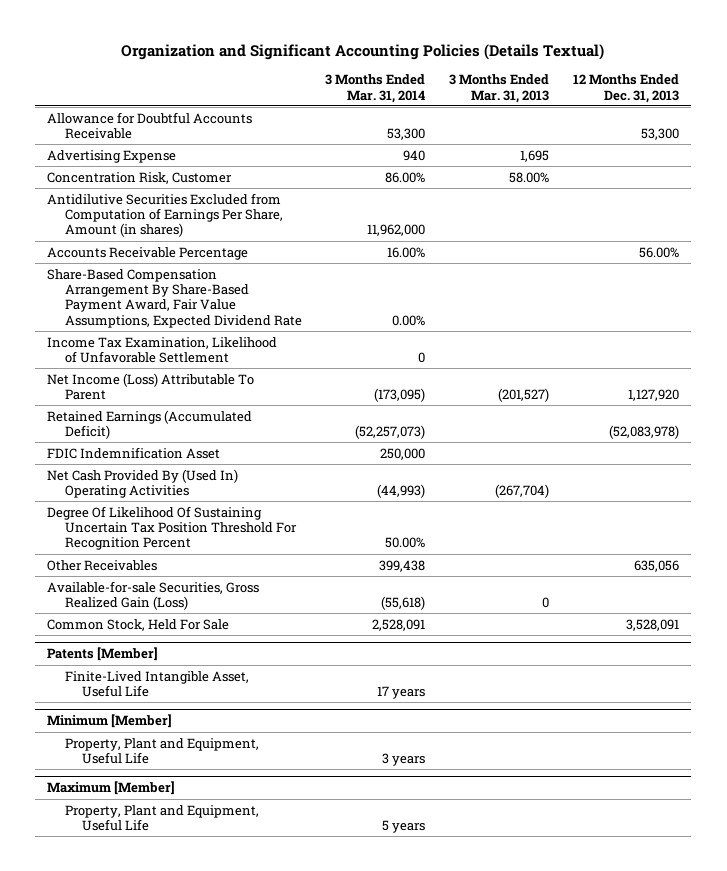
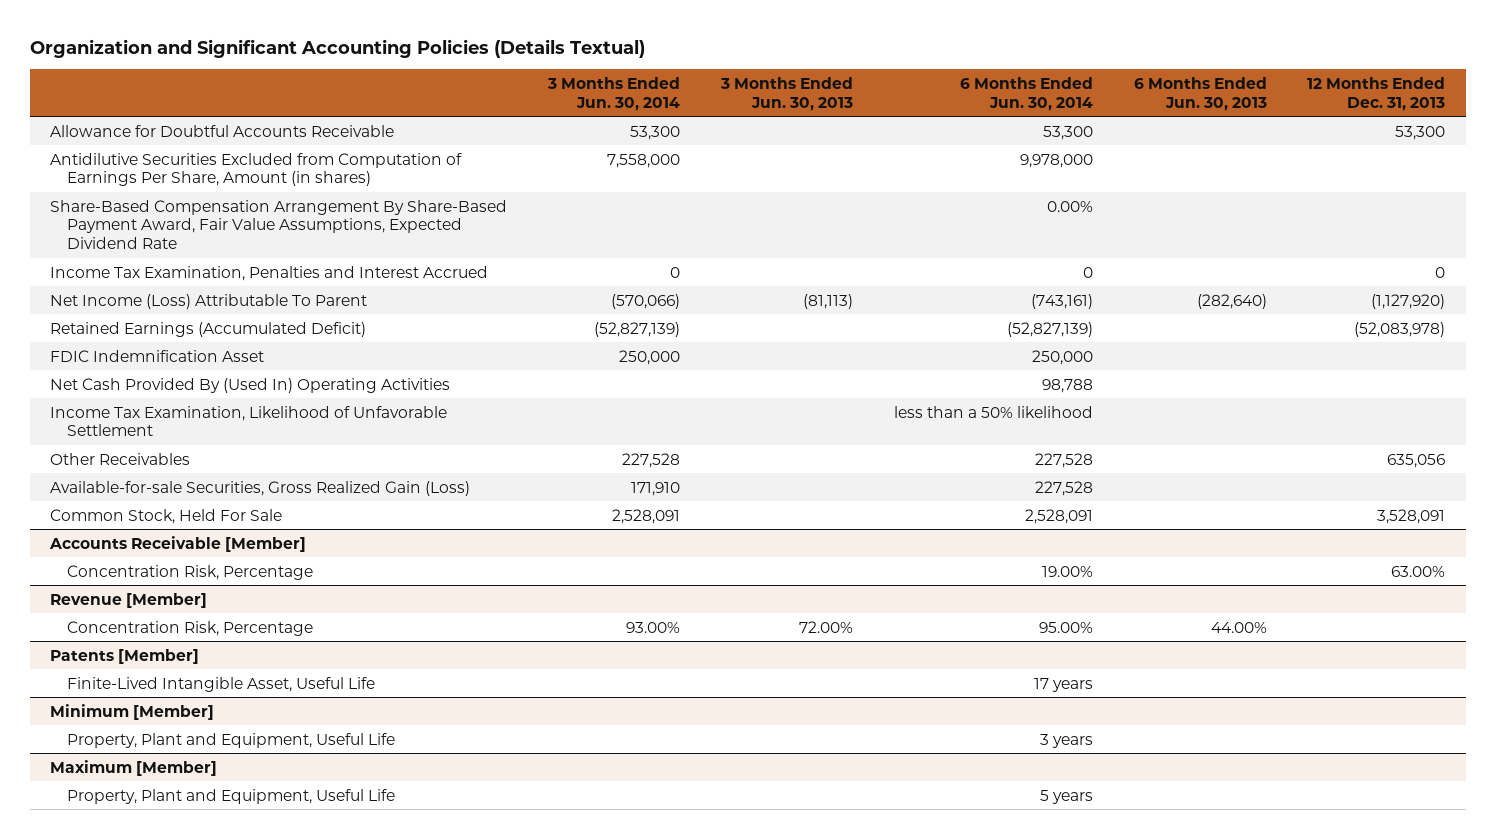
- | 3 Months Ended Mar. 31, 2014 | 3 Months Ended Mar. 31, 2013 | 12 Months Ended Dec. 31, 2013
+ | 3 Months Ended Jun. 30, 2014 | 3 Months Ended Jun. 30, 2013 | 6 Months Ended Jun. 30, 2014 | 6 Months Ended Jun. 30, 2013 | 12 Months Ended Dec. 31, 2013
- Advertising Expense | 940 | 1,695 |
- Concentration Risk, Customer | 86.00% | 58.00% |
- Accounts Receivable Percentage | 16.00% | | 56.00%
- Net Income (Loss) Attributable To Parent | (173,095) | (201,527) | 1,127,920
+ Income Tax Examination, Penalties and Interest Accrued | 0 | | 0 | | 0
+ Net Income (Loss) Attributable To Parent | (570,066) | (81,113) | (743,161) | (282,640) | (1,127,920)
- Degree Of Likelihood Of Sustaining Uncertain Tax Position Threshold For Recognition Percent | 50.00% | |
moved down: Income Tax Examination, Likelihood of Unfavorable Settlement | | | less than a 50% likelihood | |
+ Accounts Receivable [Member]
+ Concentration Risk, Percentage | | | 19.00% | | 63.00%
+ Revenue [Member]
+ Concentration Risk, Percentage | 93.00% | 72.00% | 95.00% | 44.00% |

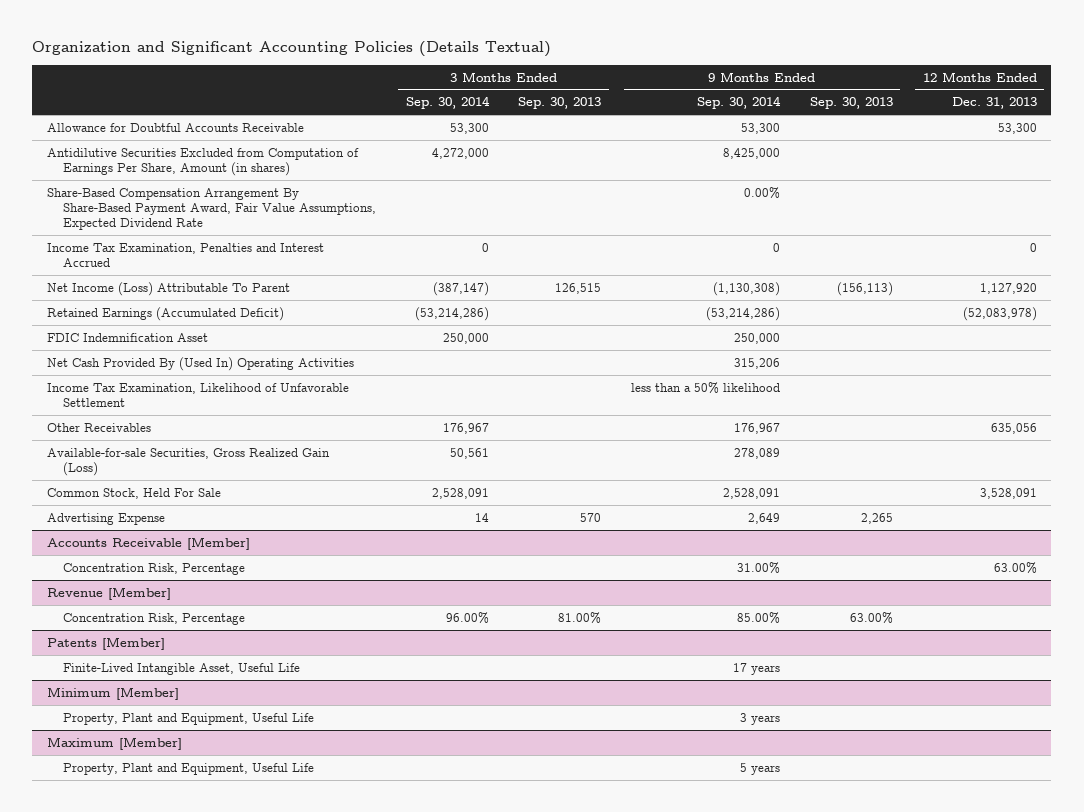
- | 3 Months Ended Jun. 30, 2014 | 3 Months Ended Jun. 30, 2013 | 6 Months Ended Jun. 30, 2014 | 6 Months Ended Jun. 30, 2013 | 12 Months Ended Dec. 31, 2013
+ | 3 Months Ended Sep. 30, 2014 | 3 Months Ended Sep. 30, 2013 | 9 Months Ended Sep. 30, 2014 | 9 Months Ended Sep. 30, 2013 | 12 Months Ended Dec. 31, 2013
- Net Income (Loss) Attributable To Parent | (570,066) | (81,113) | (743,161) | (282,640) | (1,127,920)
+ Net Income (Loss) Attributable To Parent | (387,147) | 126,515 | (1,130,308) | (156,113) | 1,127,920
+ Advertising Expense | 14 | 570 | 2,649 | 2,265 |

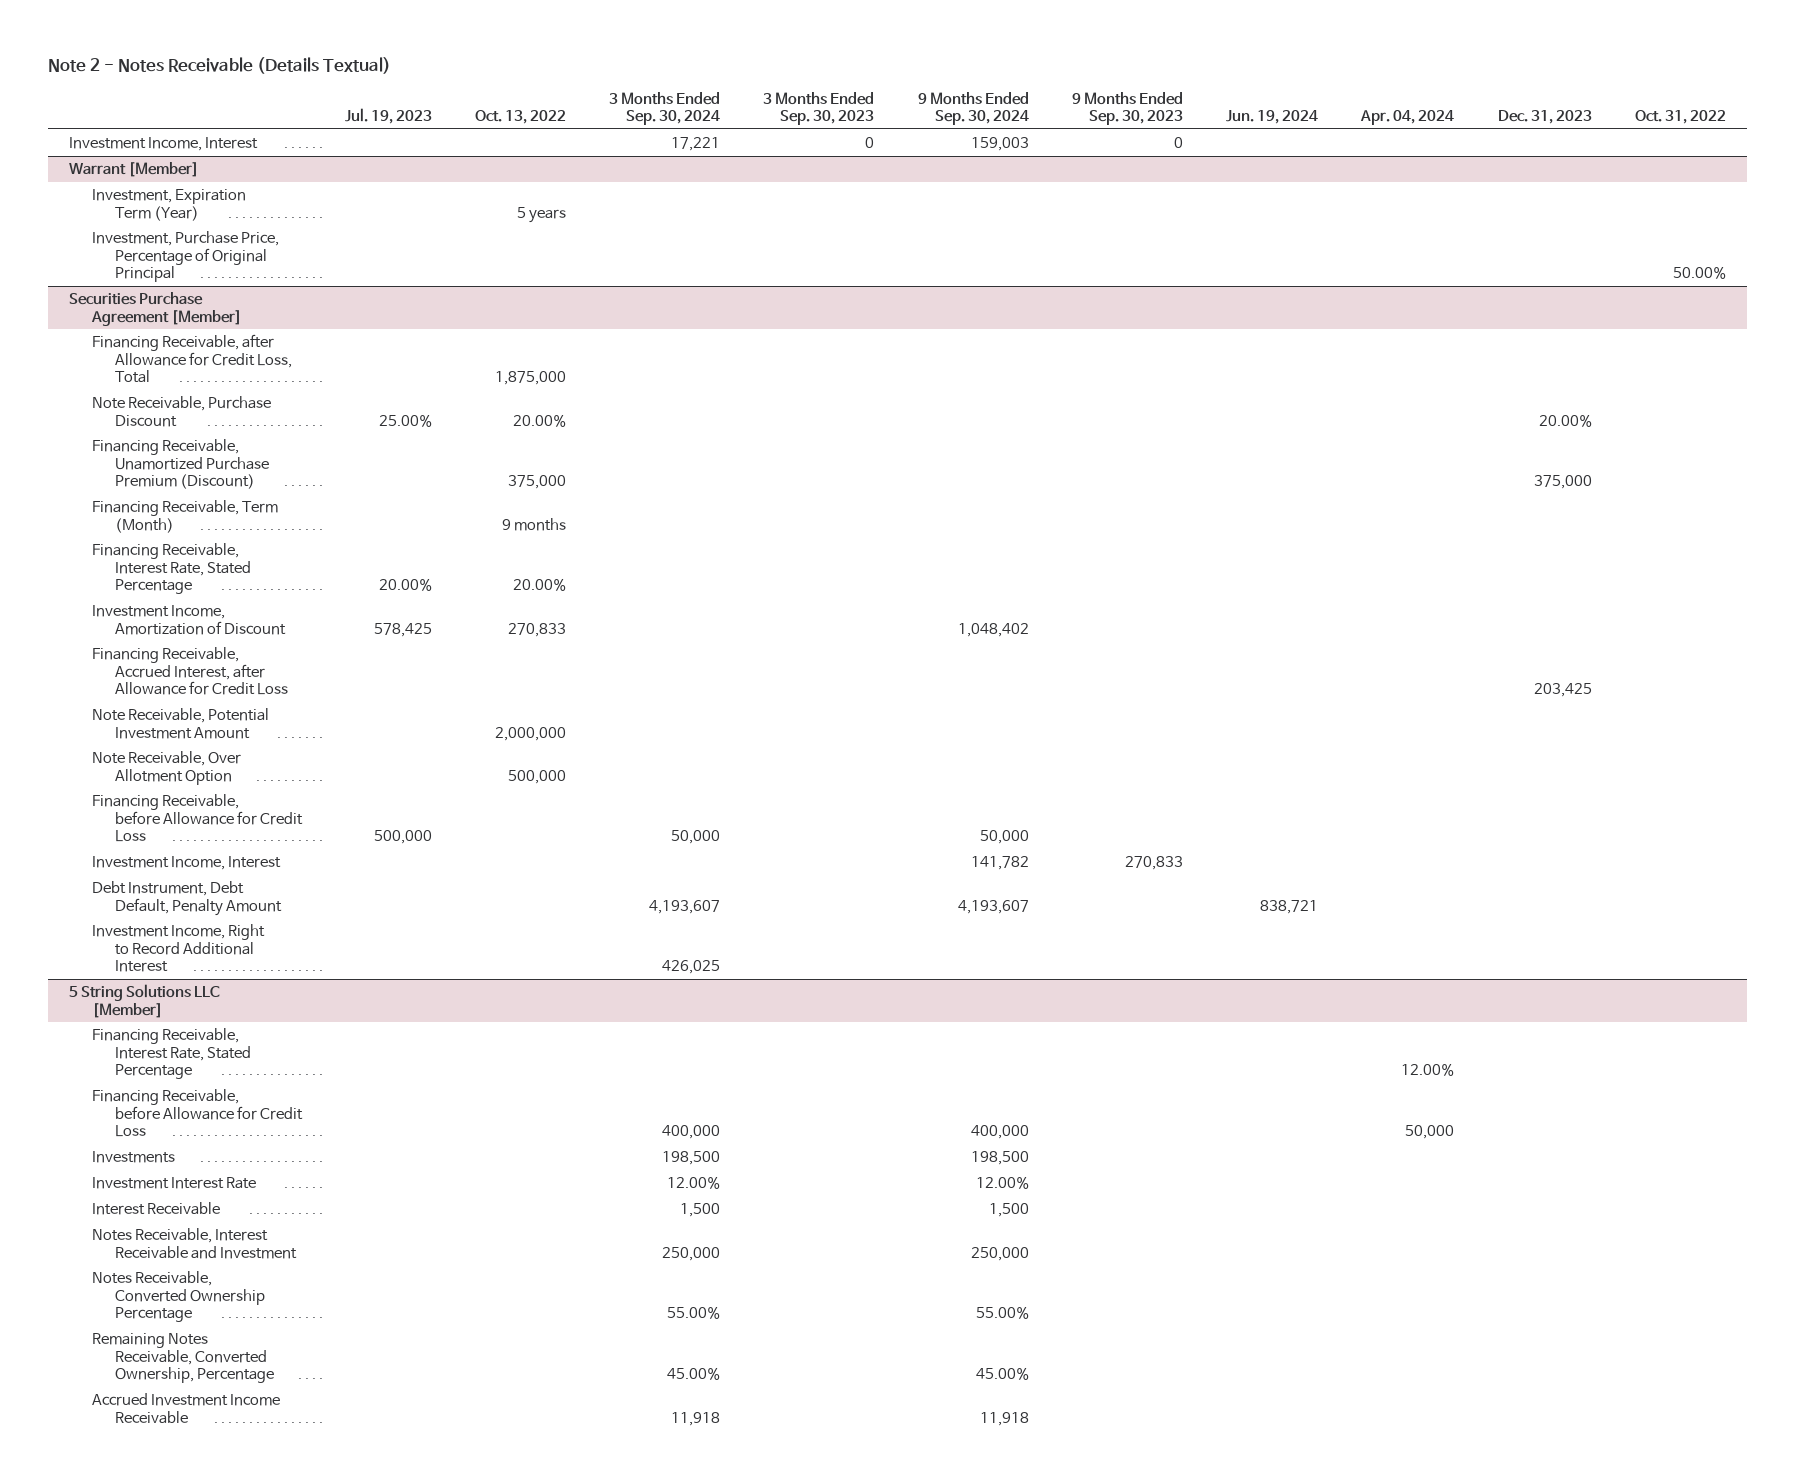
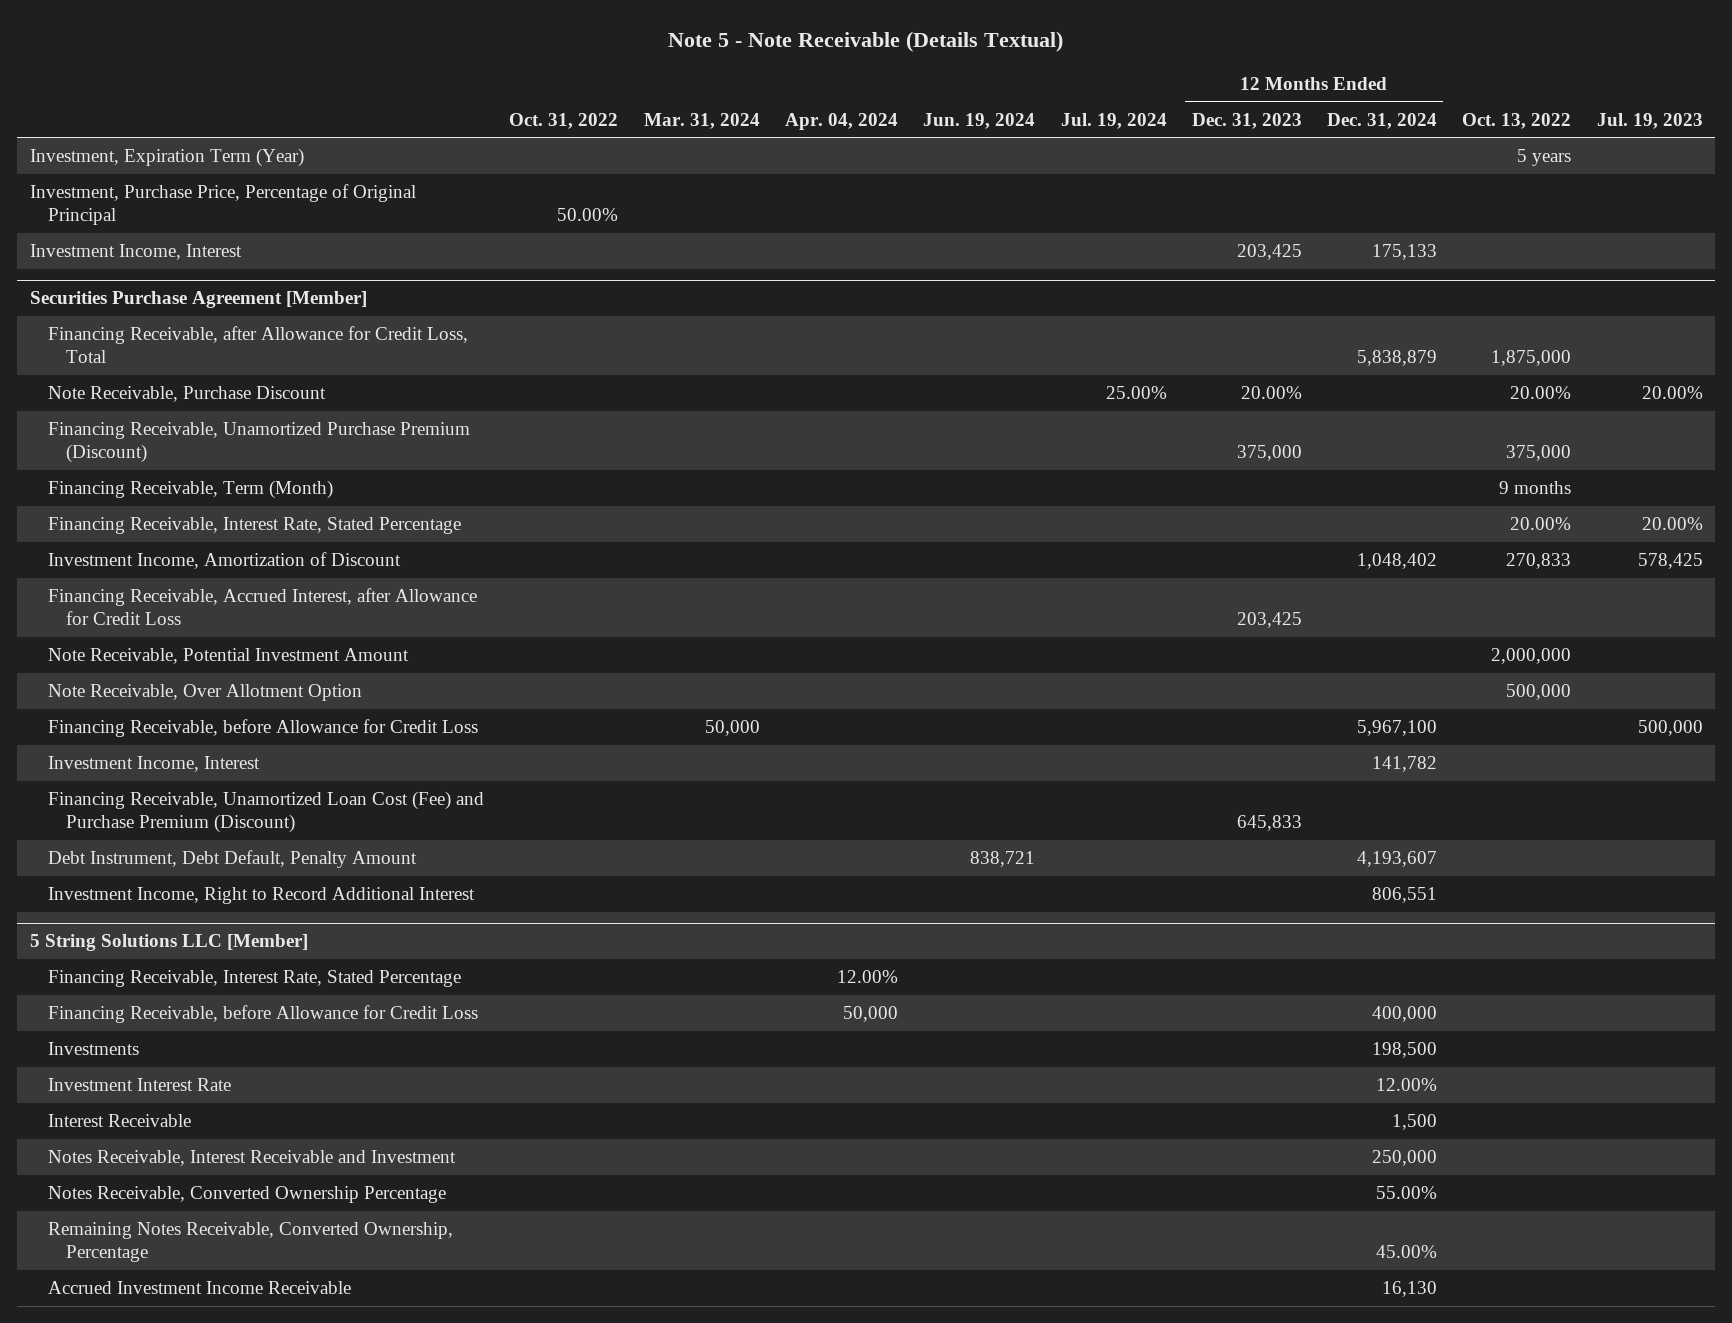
- Note 2 - Notes Receivable (Details Textual)
+ Note 5 - Note Receivable (Details Textual)
- | Jul. 19, 2023 | Oct. 13, 2022 | 3 Months Ended Sep. 30, 2024 | 3 Months Ended Sep. 30, 2023 | 9 Months Ended Sep. 30, 2024 | 9 Months Ended Sep. 30, 2023 | Jun. 19, 2024 | Apr. 04, 2024 | Dec. 31, 2023 | Oct. 31, 2022
+ | Oct. 31, 2022 | Mar. 31, 2024 | Apr. 04, 2024 | Jun. 19, 2024 | Jul. 19, 2024 | 12 Months Ended Dec. 31, 2023 | 12 Months Ended Dec. 31, 2024 | Oct. 13, 2022 | Jul. 19, 2023
+ Investment, Expiration Term (Year) | | | | | | | | 5 years |
+ Investment, Purchase Price, Percentage of Original Principal | 50.00% | | | | | | | |
- Warrant [Member]
- Investment, Expiration Term (Year) | | 5 years | | | | | | | |
- Investment, Purchase Price, Percentage of Original Principal | | | | | | | | | | 50.00%
@ Securities Purchase Agreement [Member]
- Note Receivable, Purchase Discount | 25.00% | 20.00% | | | | | | | 20.00% |
+ Note Receivable, Purchase Discount | | | | | 25.00% | 20.00% | | 20.00% | 20.00%
+ Financing Receivable, Unamortized Loan Cost (Fee) and Purchase Premium (Discount) | | | | | | 645,833 | | |

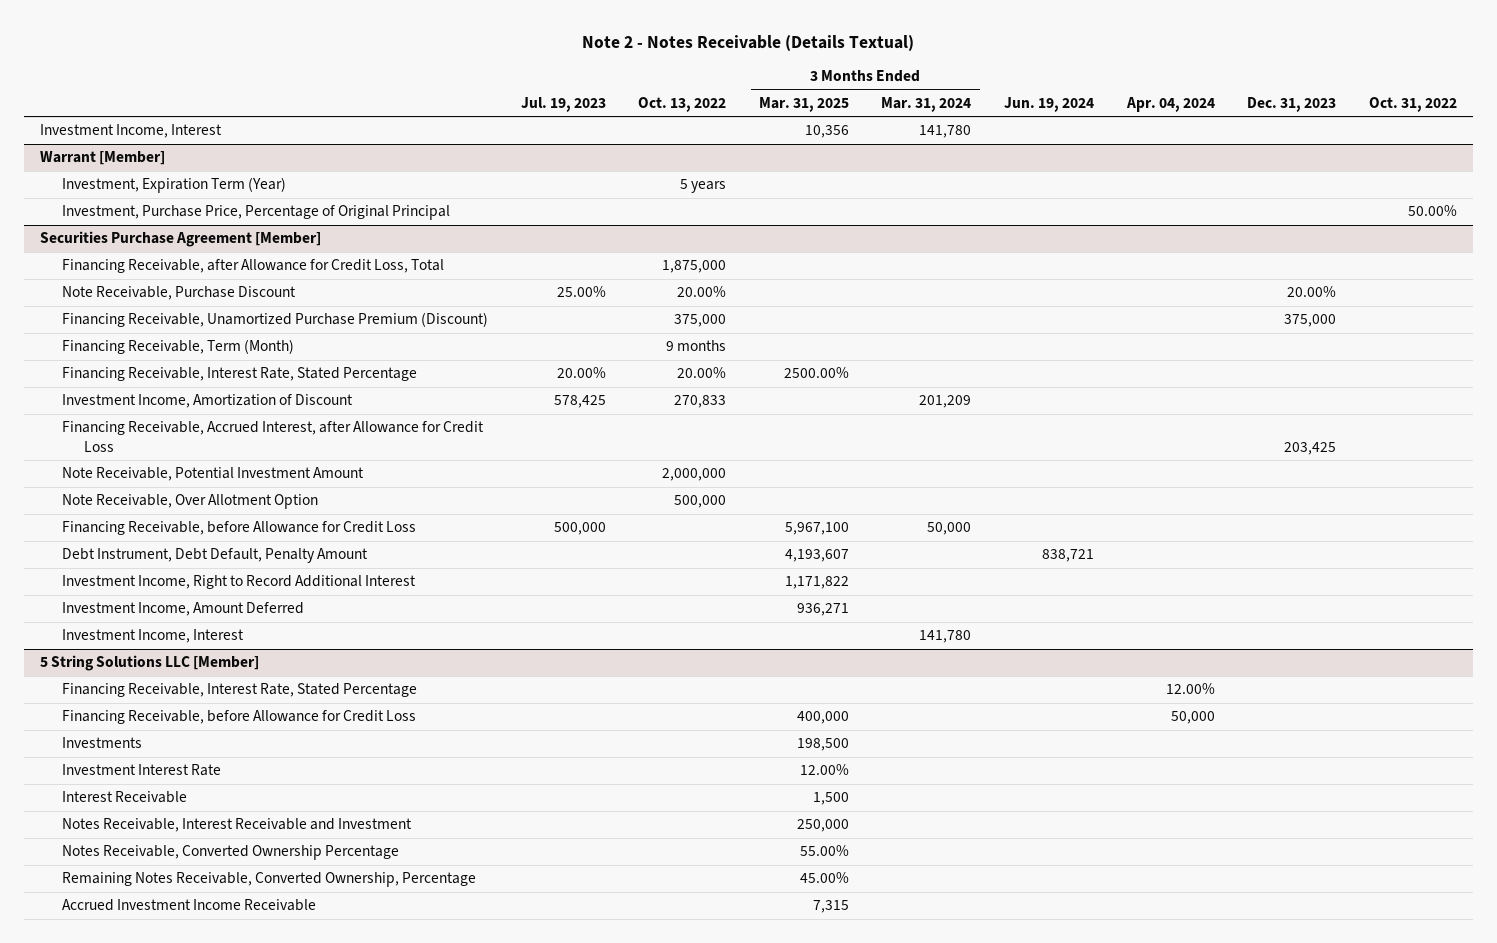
- Note 5 - Note Receivable (Details Textual)
+ Note 2 - Notes Receivable (Details Textual)
- | Oct. 31, 2022 | Mar. 31, 2024 | Apr. 04, 2024 | Jun. 19, 2024 | Jul. 19, 2024 | 12 Months Ended Dec. 31, 2023 | 12 Months Ended Dec. 31, 2024 | Oct. 13, 2022 | Jul. 19, 2023
+ | Jul. 19, 2023 | Oct. 13, 2022 | 3 Months Ended Mar. 31, 2025 | 3 Months Ended Mar. 31, 2024 | Jun. 19, 2024 | Apr. 04, 2024 | Dec. 31, 2023 | Oct. 31, 2022
- Investment, Expiration Term (Year) | | | | | | | | 5 years |
- Investment, Purchase Price, Percentage of Original Principal | 50.00% | | | | | | | |
+ Warrant [Member]
+ Investment, Expiration Term (Year) | | 5 years | | | | | |
+ Investment, Purchase Price, Percentage of Original Principal | | | | | | | | 50.00%
@ Securities Purchase Agreement [Member]
- Note Receivable, Purchase Discount | | | | | 25.00% | 20.00% | | 20.00% | 20.00%
+ Note Receivable, Purchase Discount | 25.00% | 20.00% | | | | | 20.00% |
- Financing Receivable, Unamortized Loan Cost (Fee) and Purchase Premium (Discount) | | | | | | 645,833 | | |
+ Investment Income, Amount Deferred | | | 936,271 | | | | |
moved down: Investment Income, Interest | | | | 141,780 | | | |

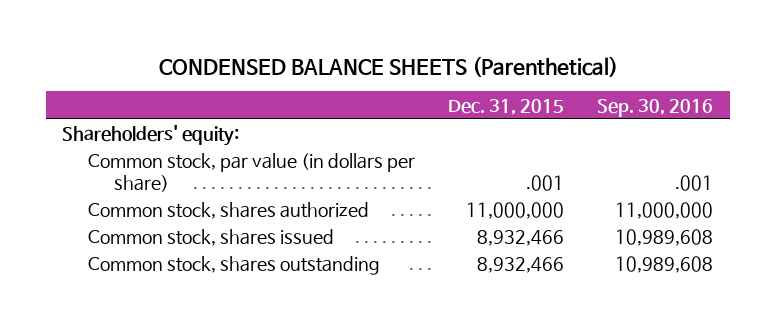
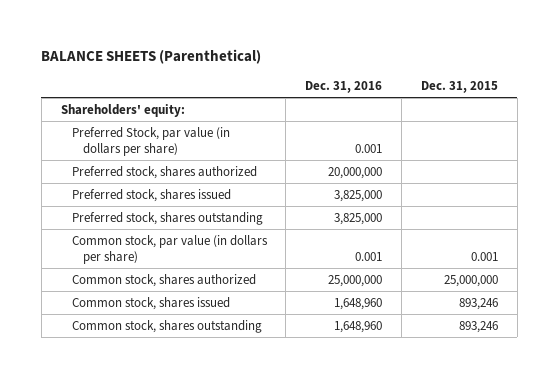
- CONDENSED BALANCE SHEETS (Parenthetical)
+ BALANCE SHEETS (Parenthetical)
- | Dec. 31, 2015 | Sep. 30, 2016
+ | Dec. 31, 2016 | Dec. 31, 2015
- Common stock, par value (in dollars per share) | .001 | .001
- Common stock, shares authorized | 11,000,000 | 11,000,000
- Common stock, shares issued | 8,932,466 | 10,989,608
- Common stock, shares outstanding | 8,932,466 | 10,989,608
+ Preferred Stock, par value (in dollars per share) | 0.001 |
+ Preferred stock, shares authorized | 20,000,000 |
+ Preferred stock, shares issued | 3,825,000 |
+ Preferred stock, shares outstanding | 3,825,000 |
+ Common stock, par value (in dollars per share) | 0.001 | 0.001
+ Common stock, shares authorized | 25,000,000 | 25,000,000
+ Common stock, shares issued | 1,648,960 | 893,246
+ Common stock, shares outstanding | 1,648,960 | 893,246

